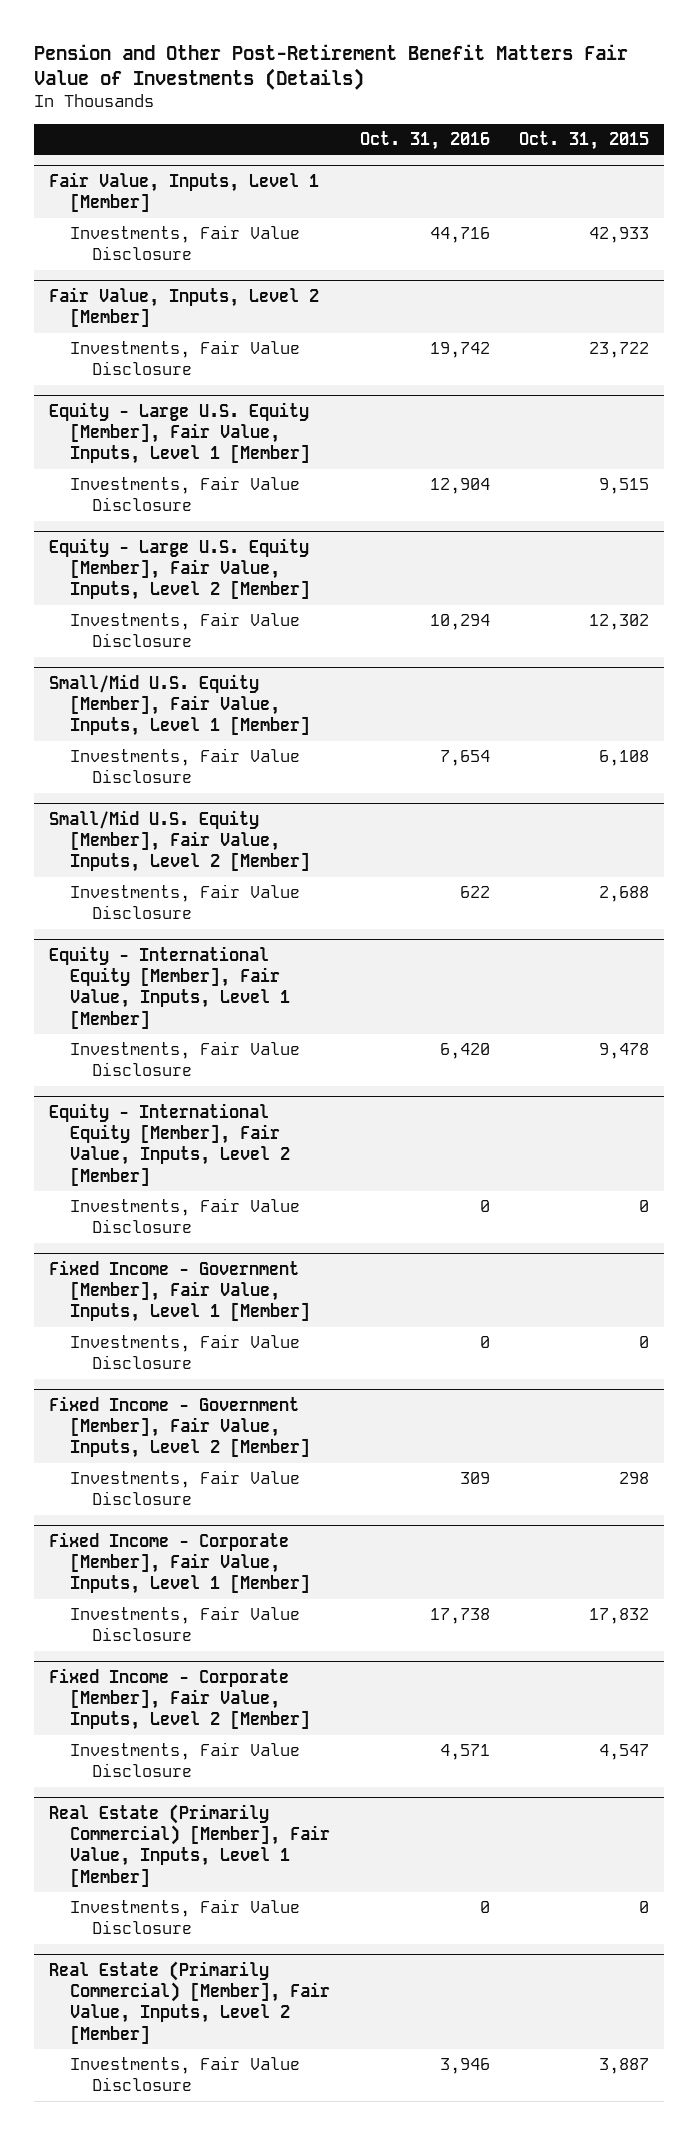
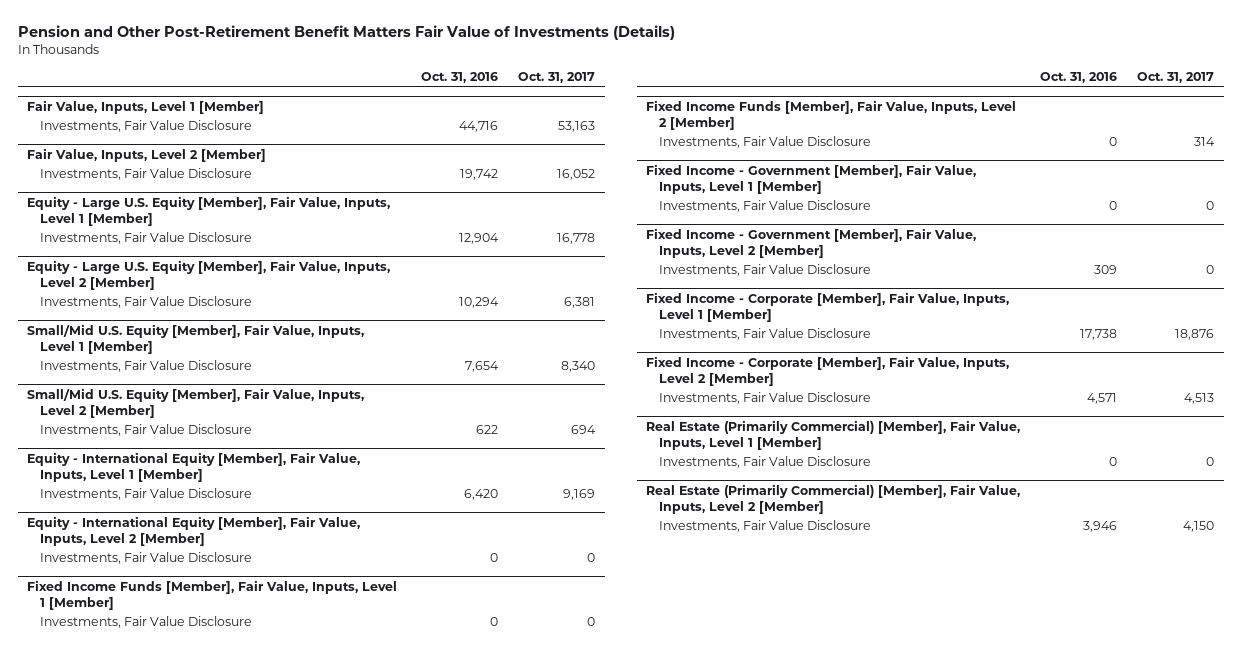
- | Oct. 31, 2016 | Oct. 31, 2015
+ | Oct. 31, 2016 | Oct. 31, 2017
+ Fixed Income Funds [Member], Fair Value, Inputs, Level 1 [Member]
+ Investments, Fair Value Disclosure | 0 | 0
+ Fixed Income Funds [Member], Fair Value, Inputs, Level 2 [Member]
+ Investments, Fair Value Disclosure | 0 | 314

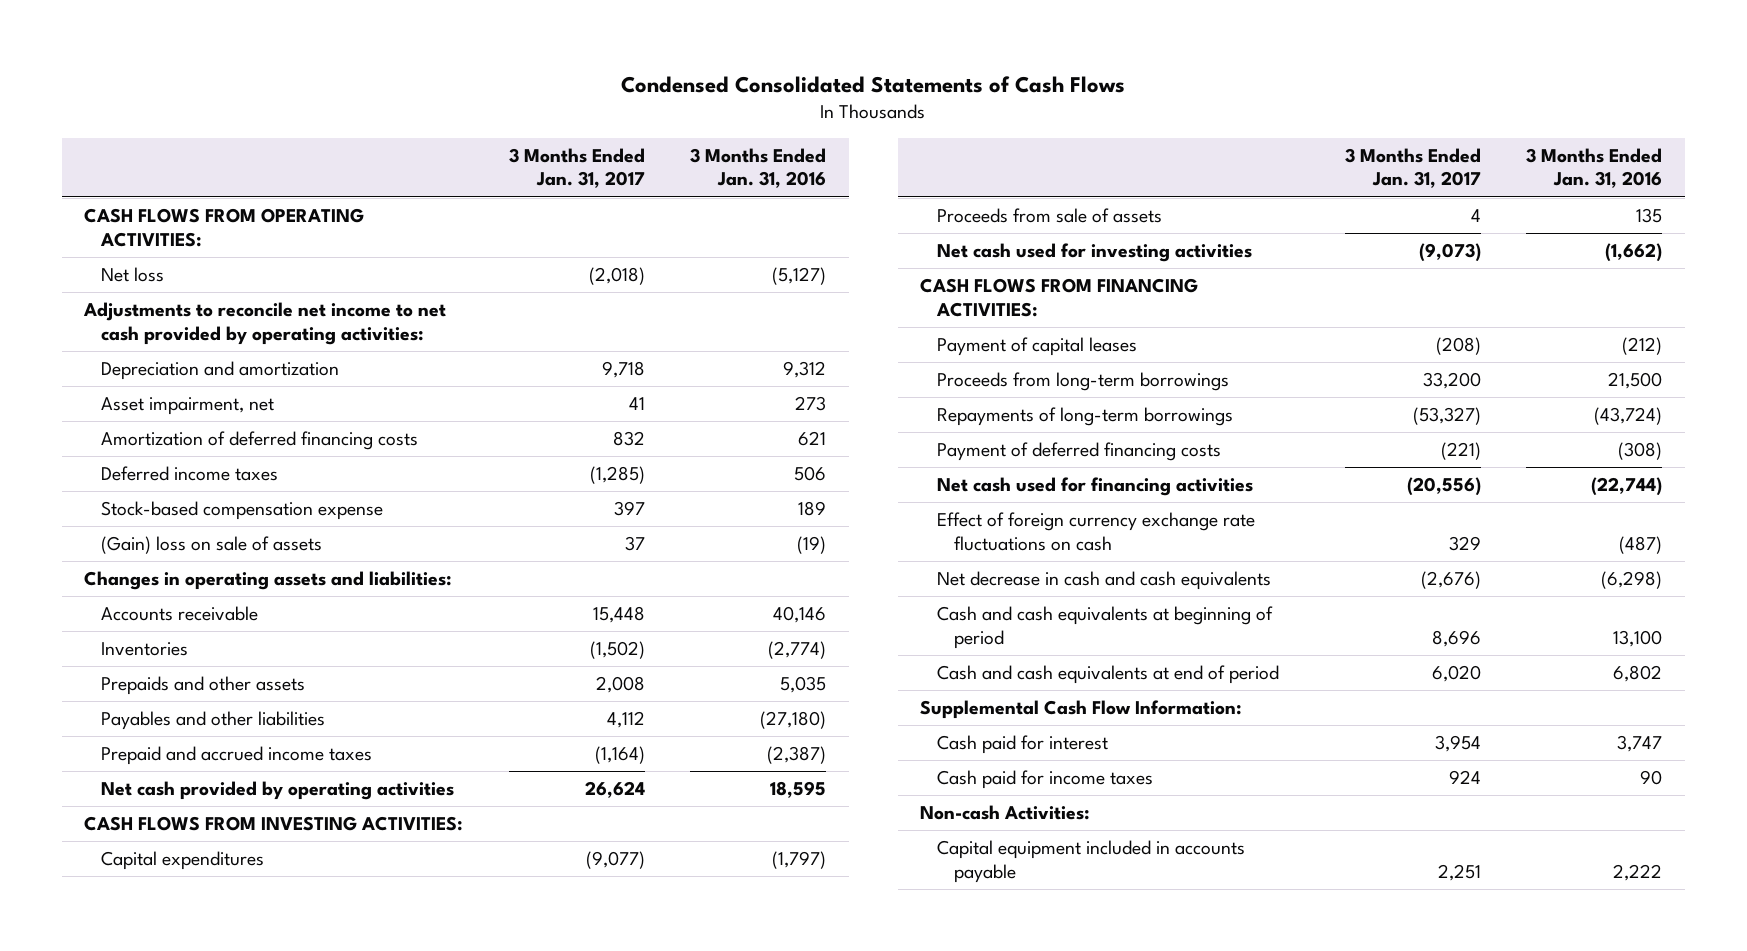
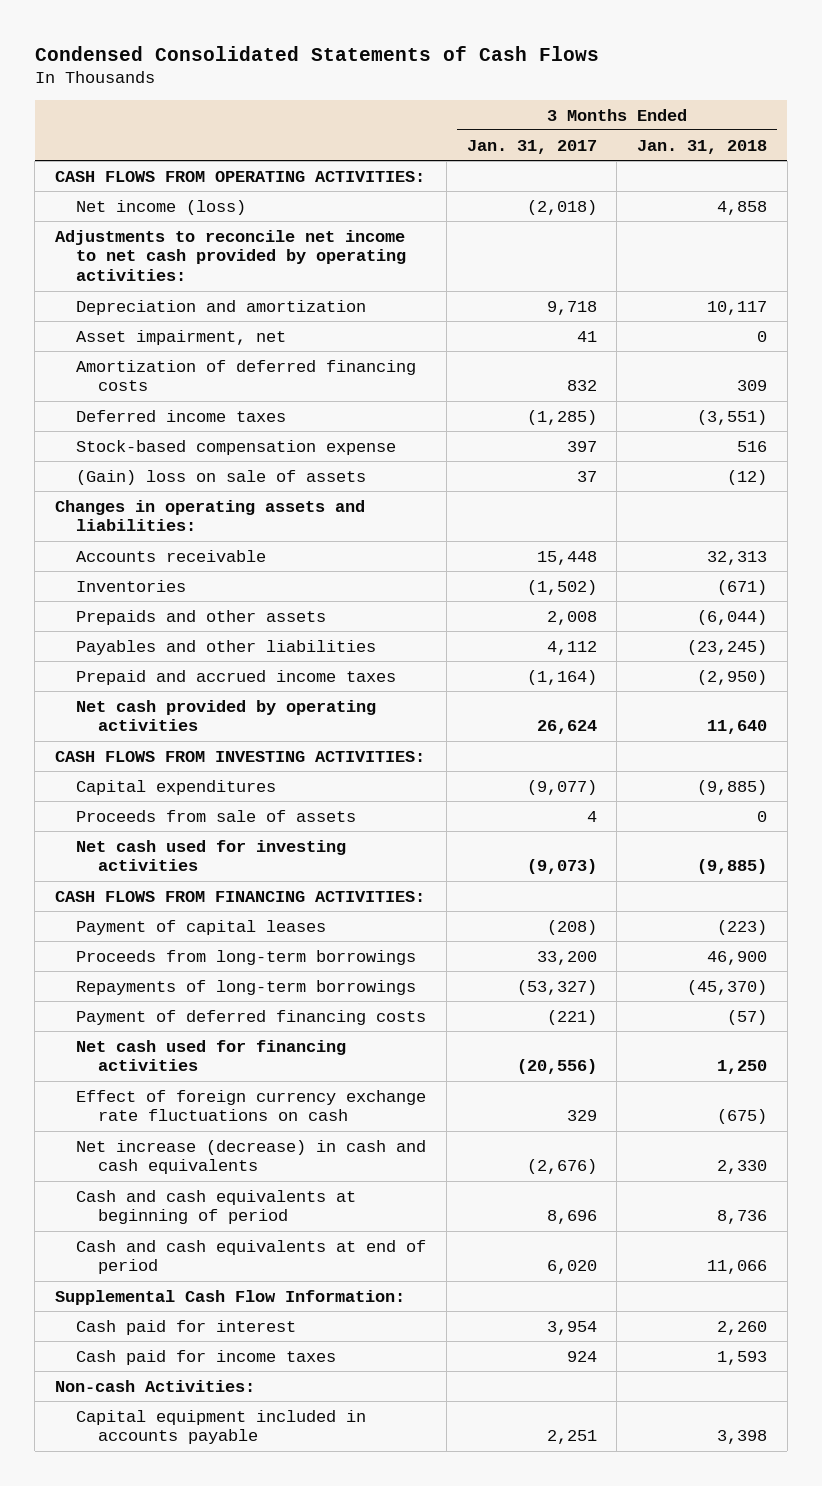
- | 3 Months Ended Jan. 31, 2017 | 3 Months Ended Jan. 31, 2016
+ | 3 Months Ended Jan. 31, 2017 | 3 Months Ended Jan. 31, 2018
- Net loss | (2,018) | (5,127)
+ Net income (loss) | (2,018) | 4,858
- Net decrease in cash and cash equivalents | (2,676) | (6,298)
+ Net increase (decrease) in cash and cash equivalents | (2,676) | 2,330

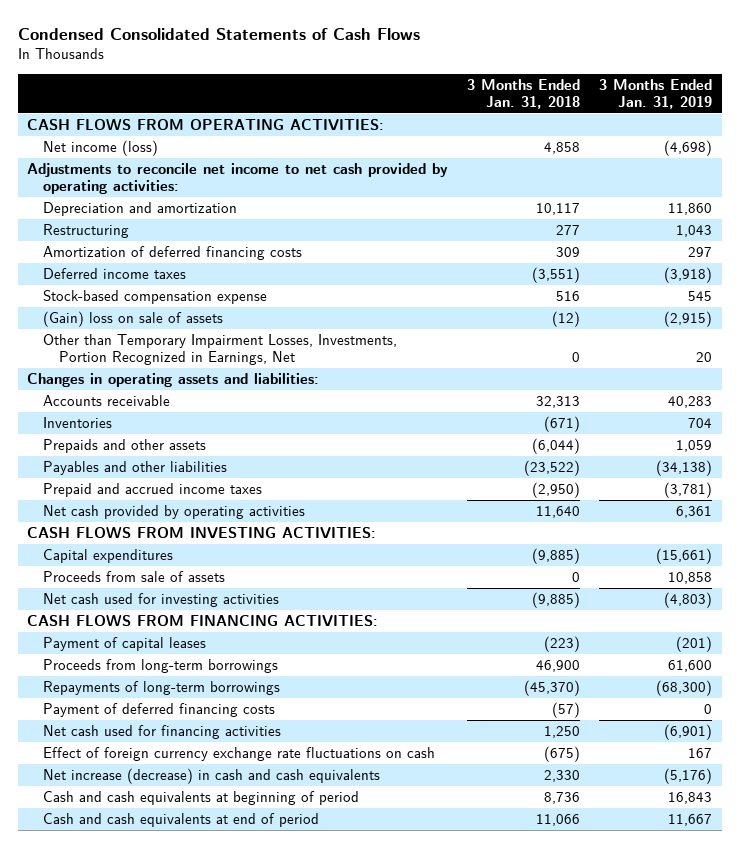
- | 3 Months Ended Jan. 31, 2017 | 3 Months Ended Jan. 31, 2018
+ | 3 Months Ended Jan. 31, 2018 | 3 Months Ended Jan. 31, 2019
- Asset impairment, net | 41 | 0
+ Restructuring | 277 | 1,043
+ Other than Temporary Impairment Losses, Investments, Portion Recognized in Earnings, Net | 0 | 20
- Payables and other liabilities | 4,112 | (23,245)
+ Payables and other liabilities | (23,522) | (34,138)
- Supplemental Cash Flow Information:
- Cash paid for interest | 3,954 | 2,260
- Cash paid for income taxes | 924 | 1,593
- Non-cash Activities:
- Capital equipment included in accounts payable | 2,251 | 3,398

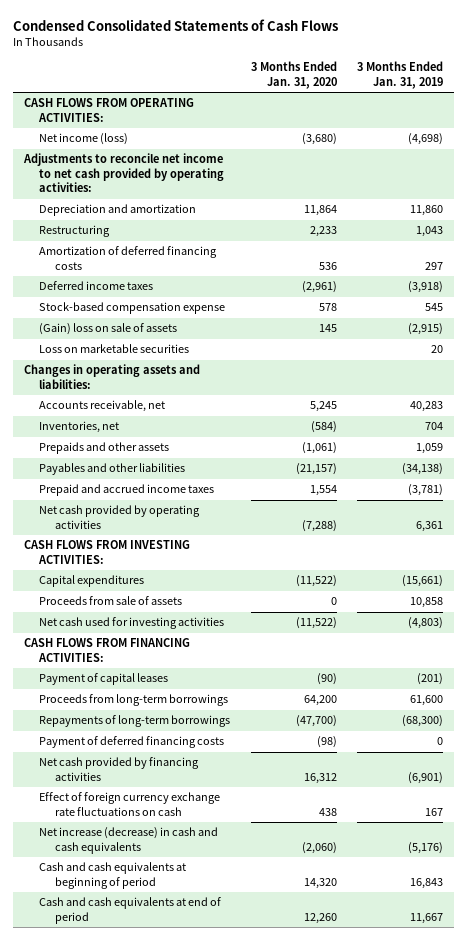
- | 3 Months Ended Jan. 31, 2018 | 3 Months Ended Jan. 31, 2019
+ | 3 Months Ended Jan. 31, 2020 | 3 Months Ended Jan. 31, 2019
- Other than Temporary Impairment Losses, Investments, Portion Recognized in Earnings, Net | 0 | 20
+ Loss on marketable securities | | 20
- Accounts receivable | 32,313 | 40,283
- Inventories | (671) | 704
+ Accounts receivable, net | 5,245 | 40,283
+ Inventories, net | (584) | 704
- Net cash used for financing activities | 1,250 | (6,901)
+ Net cash provided by financing activities | 16,312 | (6,901)

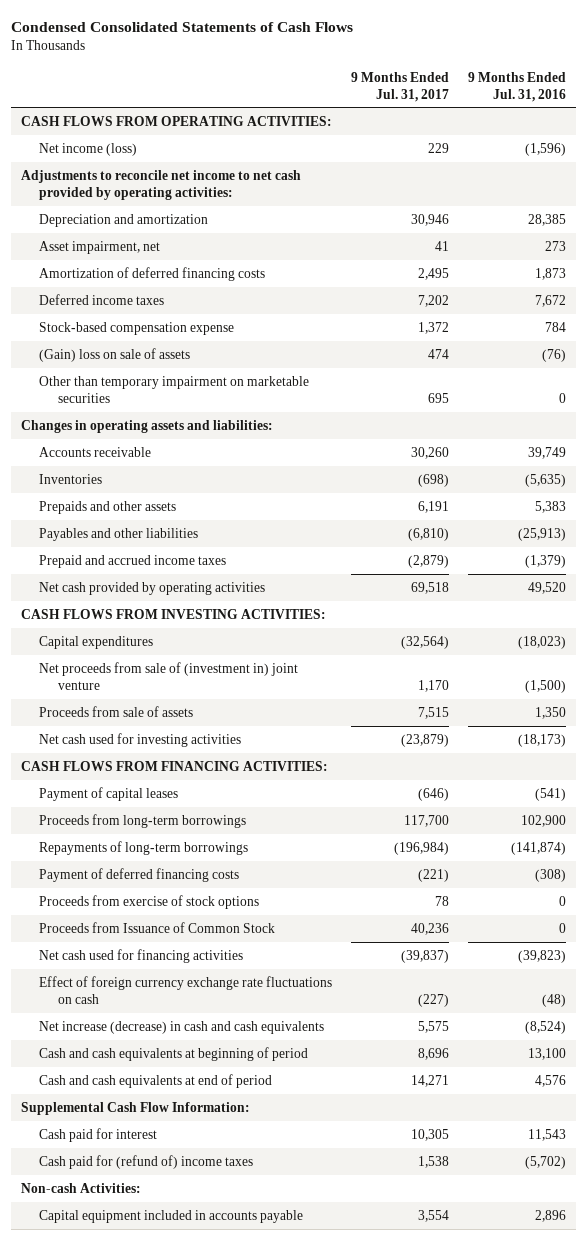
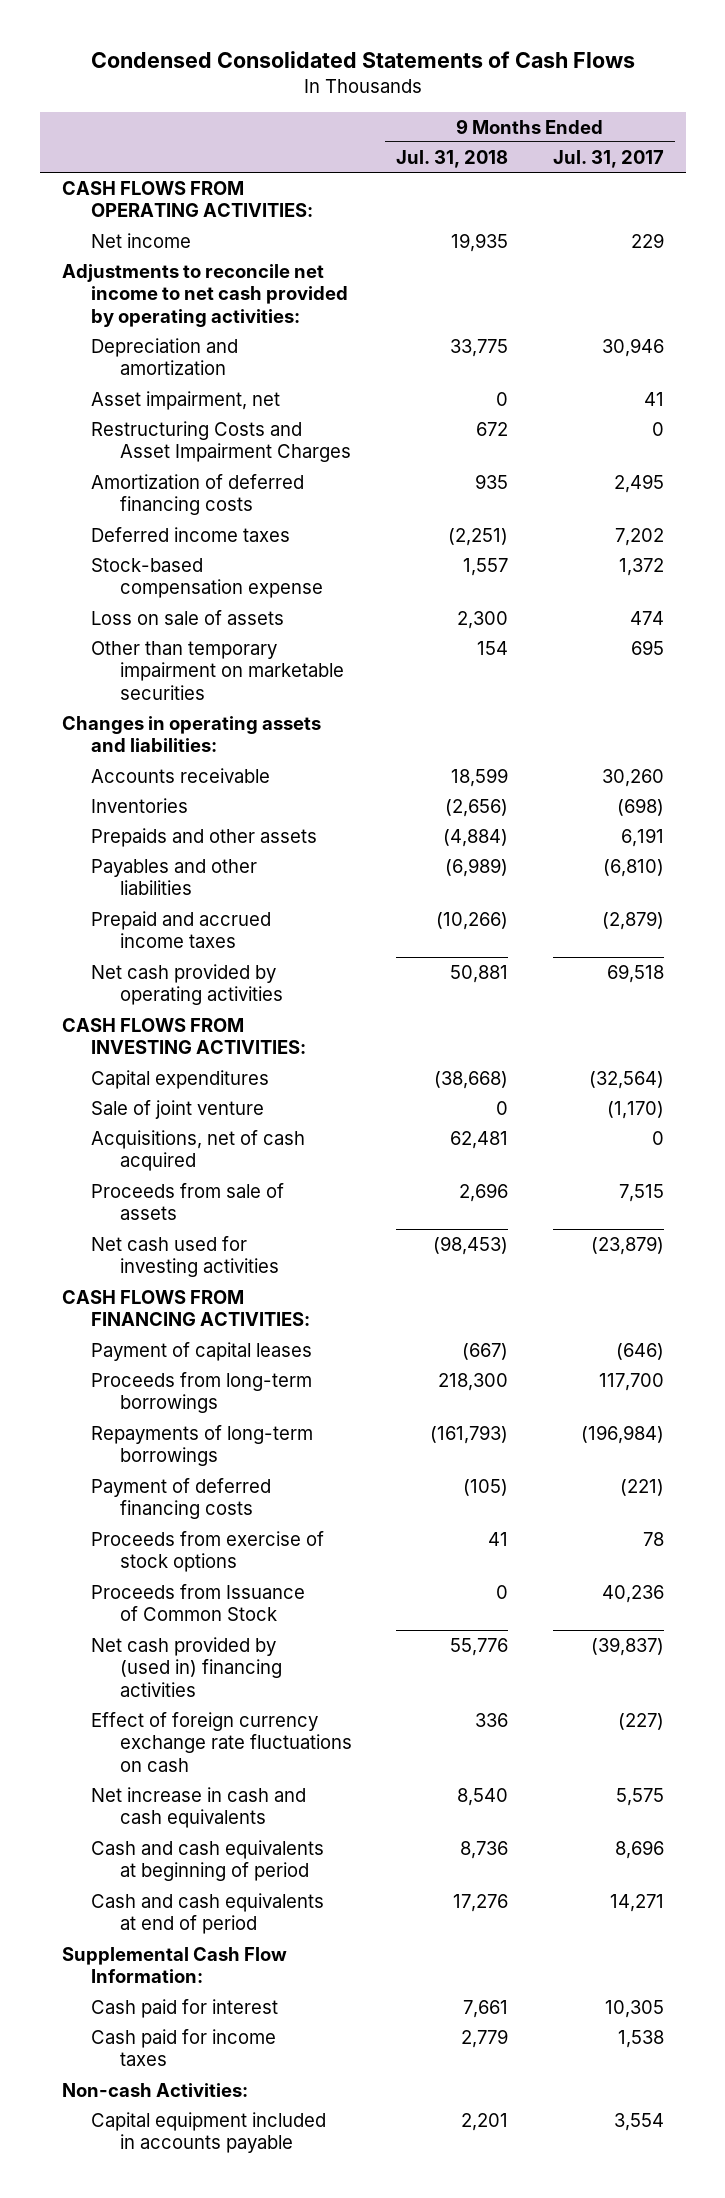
- | 9 Months Ended Jul. 31, 2017 | 9 Months Ended Jul. 31, 2016
+ | 9 Months Ended Jul. 31, 2018 | 9 Months Ended Jul. 31, 2017
- Net income (loss) | 229 | (1,596)
+ Net income | 19,935 | 229
+ Restructuring Costs and Asset Impairment Charges | 672 | 0
- (Gain) loss on sale of assets | 474 | (76)
+ Loss on sale of assets | 2,300 | 474
- Net proceeds from sale of (investment in) joint venture | 1,170 | (1,500)
+ Sale of joint venture | 0 | (1,170)
+ Acquisitions, net of cash acquired | 62,481 | 0
- Net cash used for financing activities | (39,837) | (39,823)
+ Net cash provided by (used in) financing activities | 55,776 | (39,837)
- Net increase (decrease) in cash and cash equivalents | 5,575 | (8,524)
+ Net increase in cash and cash equivalents | 8,540 | 5,575
- Cash paid for (refund of) income taxes | 1,538 | (5,702)
+ Cash paid for income taxes | 2,779 | 1,538

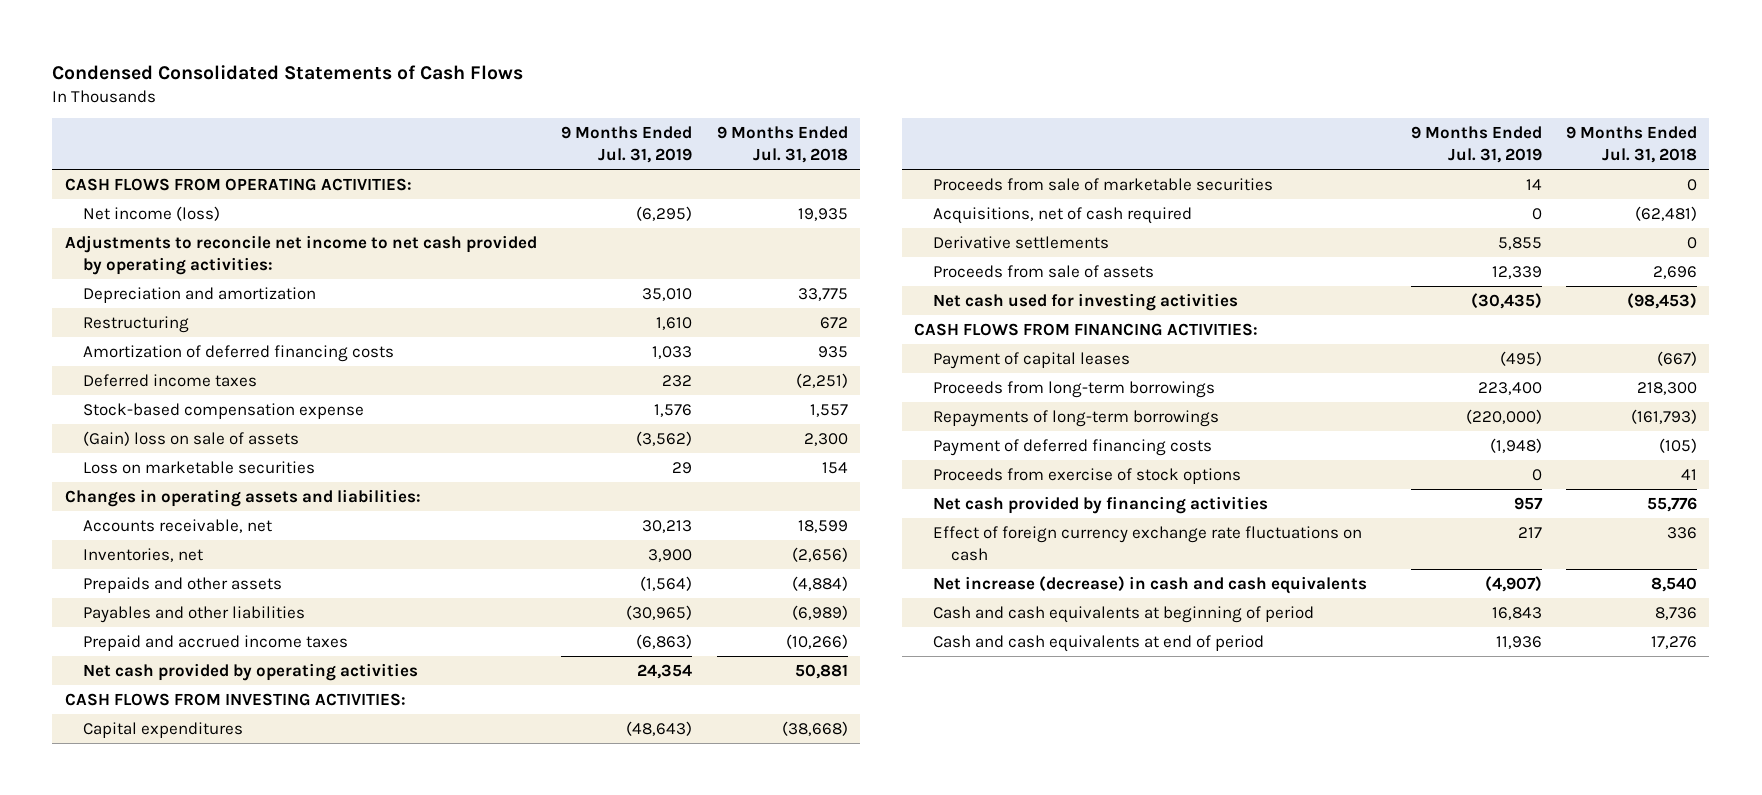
- | 9 Months Ended Jul. 31, 2018 | 9 Months Ended Jul. 31, 2017
+ | 9 Months Ended Jul. 31, 2019 | 9 Months Ended Jul. 31, 2018
- Net income | 19,935 | 229
+ Net income (loss) | (6,295) | 19,935
- Asset impairment, net | 0 | 41
- Restructuring Costs and Asset Impairment Charges | 672 | 0
+ Restructuring | 1,610 | 672
- Loss on sale of assets | 2,300 | 474
- Other than temporary impairment on marketable securities | 154 | 695
+ (Gain) loss on sale of assets | (3,562) | 2,300
+ Loss on marketable securities | 29 | 154
- Accounts receivable | 18,599 | 30,260
- Inventories | (2,656) | (698)
+ Accounts receivable, net | 30,213 | 18,599
+ Inventories, net | 3,900 | (2,656)
- Sale of joint venture | 0 | (1,170)
- Acquisitions, net of cash acquired | 62,481 | 0
+ Proceeds from sale of marketable securities | 14 | 0
+ Acquisitions, net of cash required | 0 | (62,481)
+ Derivative settlements | 5,855 | 0
- Proceeds from Issuance of Common Stock | 0 | 40,236
- Net cash provided by (used in) financing activities | 55,776 | (39,837)
+ Net cash provided by financing activities | 957 | 55,776
- Net increase in cash and cash equivalents | 8,540 | 5,575
+ Net increase (decrease) in cash and cash equivalents | (4,907) | 8,540
- Supplemental Cash Flow Information:
- Cash paid for interest | 7,661 | 10,305
- Cash paid for income taxes | 2,779 | 1,538
- Non-cash Activities:
- Capital equipment included in accounts payable | 2,201 | 3,554

